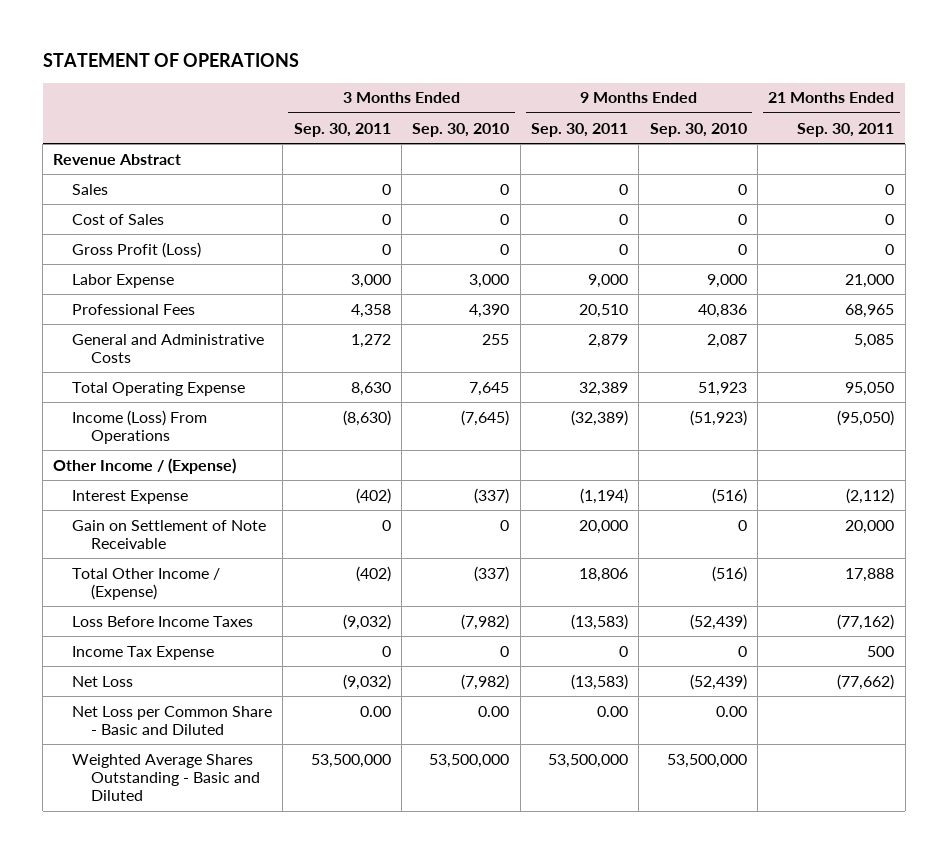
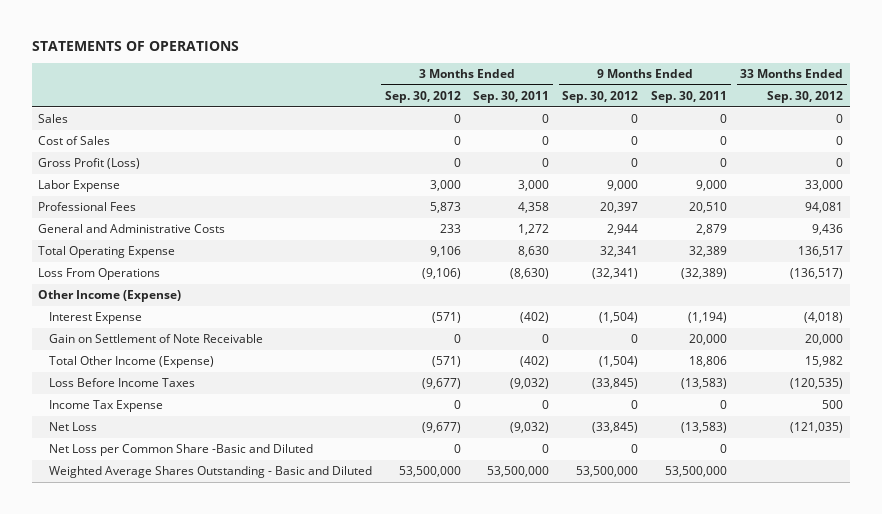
- STATEMENT OF OPERATIONS
+ STATEMENTS OF OPERATIONS
- | 3 Months Ended Sep. 30, 2011 | 3 Months Ended Sep. 30, 2010 | 9 Months Ended Sep. 30, 2011 | 9 Months Ended Sep. 30, 2010 | 21 Months Ended Sep. 30, 2011
+ | 3 Months Ended Sep. 30, 2012 | 3 Months Ended Sep. 30, 2011 | 9 Months Ended Sep. 30, 2012 | 9 Months Ended Sep. 30, 2011 | 33 Months Ended Sep. 30, 2012
- Revenue Abstract
- Income (Loss) From Operations | (8,630) | (7,645) | (32,389) | (51,923) | (95,050)
- Other Income / (Expense)
+ Loss From Operations | (9,106) | (8,630) | (32,341) | (32,389) | (136,517)
+ Other Income (Expense)
- Total Other Income / (Expense) | (402) | (337) | 18,806 | (516) | 17,888
+ Total Other Income (Expense) | (571) | (402) | (1,504) | 18,806 | 15,982
- Net Loss per Common Share - Basic and Diluted | 0.00 | 0.00 | 0.00 | 0.00 |
+ Net Loss per Common Share -Basic and Diluted | 0 | 0 | 0 | 0 |

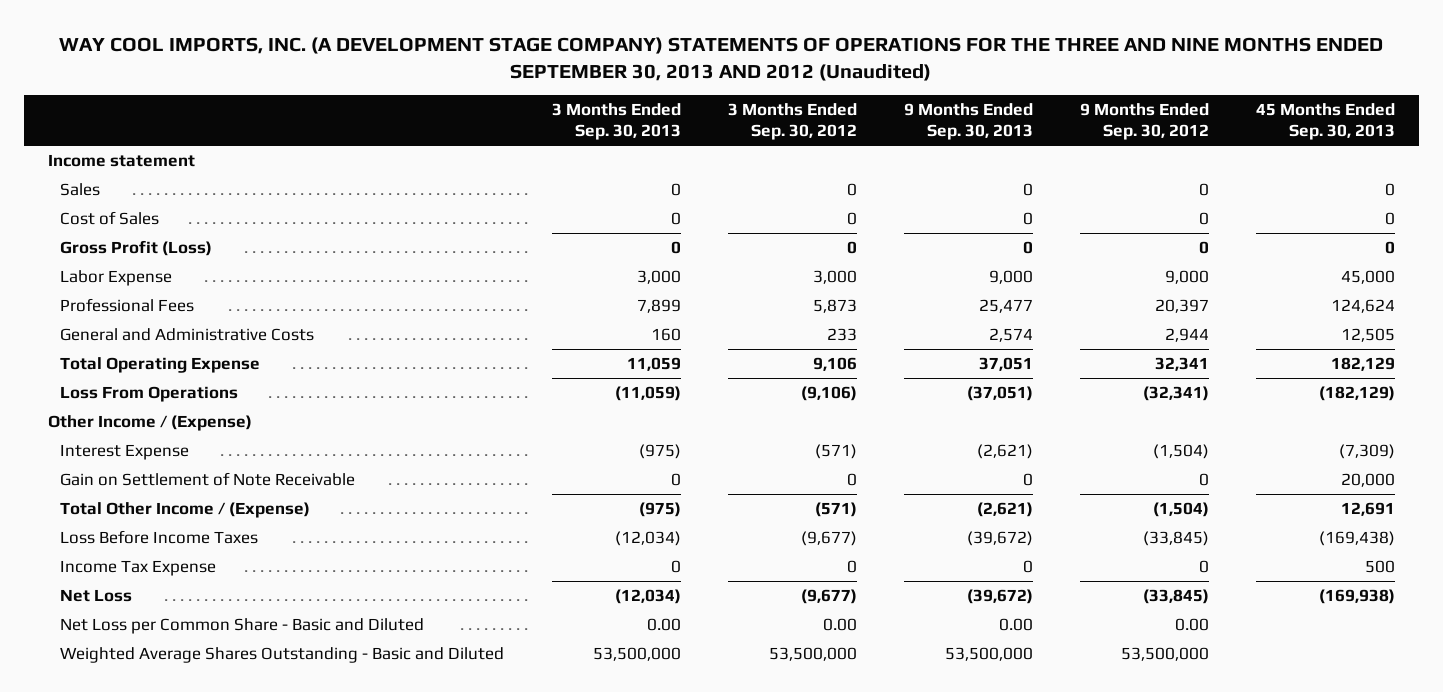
- STATEMENTS OF OPERATIONS
+ WAY COOL IMPORTS, INC. (A DEVELOPMENT STAGE COMPANY) STATEMENTS OF OPERATIONS FOR THE THREE AND NINE MONTHS ENDED SEPTEMBER 30, 2013 AND 2012 (Unaudited)
- | 3 Months Ended Sep. 30, 2012 | 3 Months Ended Sep. 30, 2011 | 9 Months Ended Sep. 30, 2012 | 9 Months Ended Sep. 30, 2011 | 33 Months Ended Sep. 30, 2012
+ | 3 Months Ended Sep. 30, 2013 | 3 Months Ended Sep. 30, 2012 | 9 Months Ended Sep. 30, 2013 | 9 Months Ended Sep. 30, 2012 | 45 Months Ended Sep. 30, 2013
+ Income statement
- Other Income (Expense)
+ Other Income / (Expense)
- Total Other Income (Expense) | (571) | (402) | (1,504) | 18,806 | 15,982
+ Total Other Income / (Expense) | (975) | (571) | (2,621) | (1,504) | 12,691
- Net Loss per Common Share -Basic and Diluted | 0 | 0 | 0 | 0 |
+ Net Loss per Common Share - Basic and Diluted | 0.00 | 0.00 | 0.00 | 0.00 |

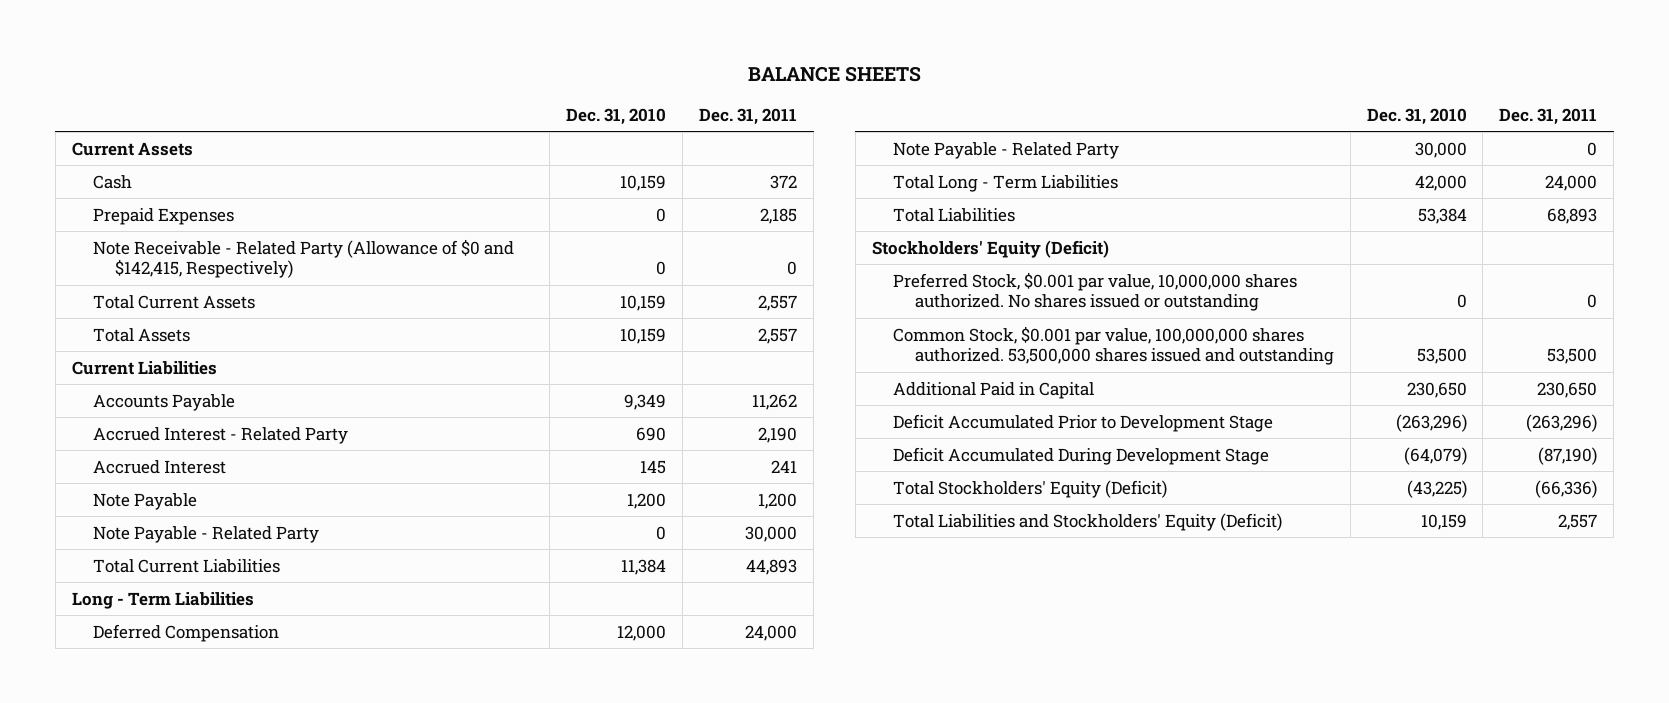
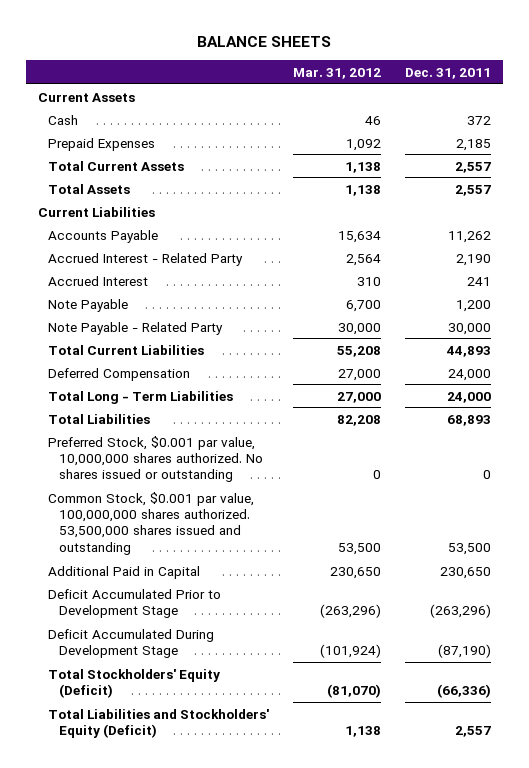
- | Dec. 31, 2010 | Dec. 31, 2011
+ | Mar. 31, 2012 | Dec. 31, 2011
- Note Receivable - Related Party (Allowance of $0 and $142,415, Respectively) | 0 | 0
- Long - Term Liabilities
- Note Payable - Related Party | 30,000 | 0
- Stockholders' Equity (Deficit)

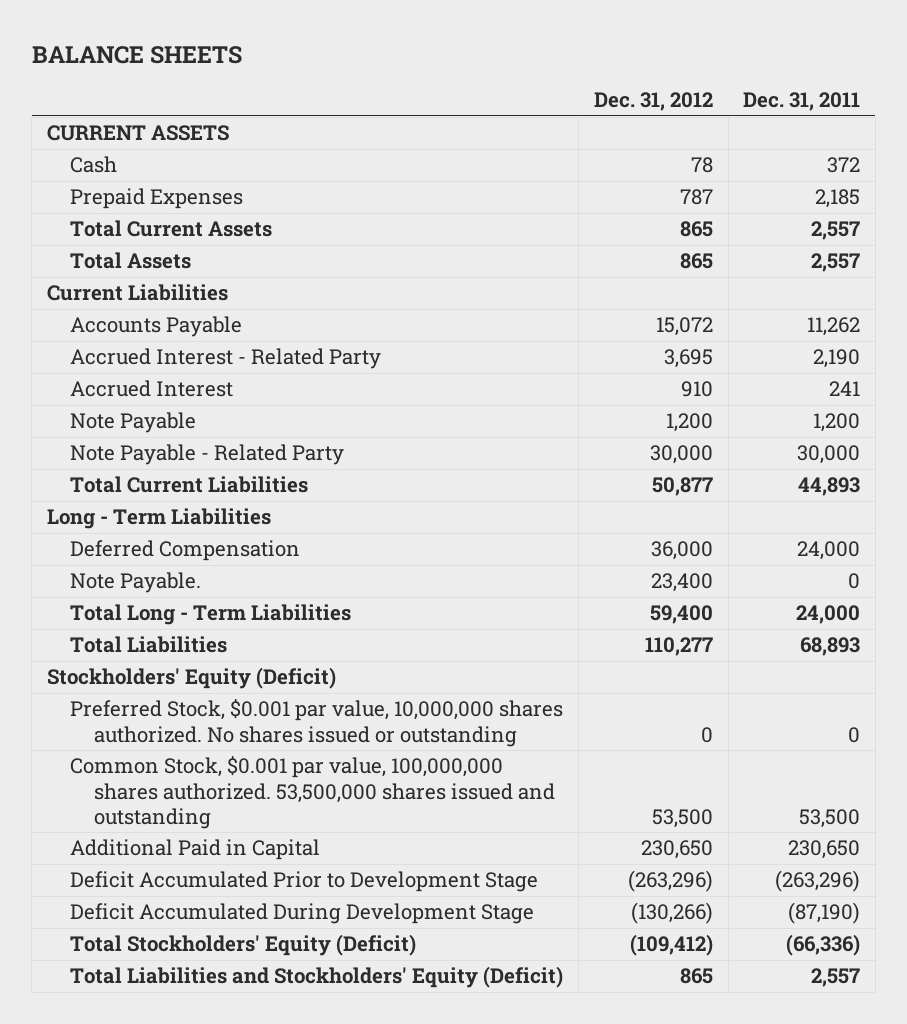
- | Mar. 31, 2012 | Dec. 31, 2011
+ | Dec. 31, 2012 | Dec. 31, 2011
- Current Assets
+ CURRENT ASSETS
+ Long - Term Liabilities
+ Note Payable. | 23,400 | 0
+ Stockholders' Equity (Deficit)

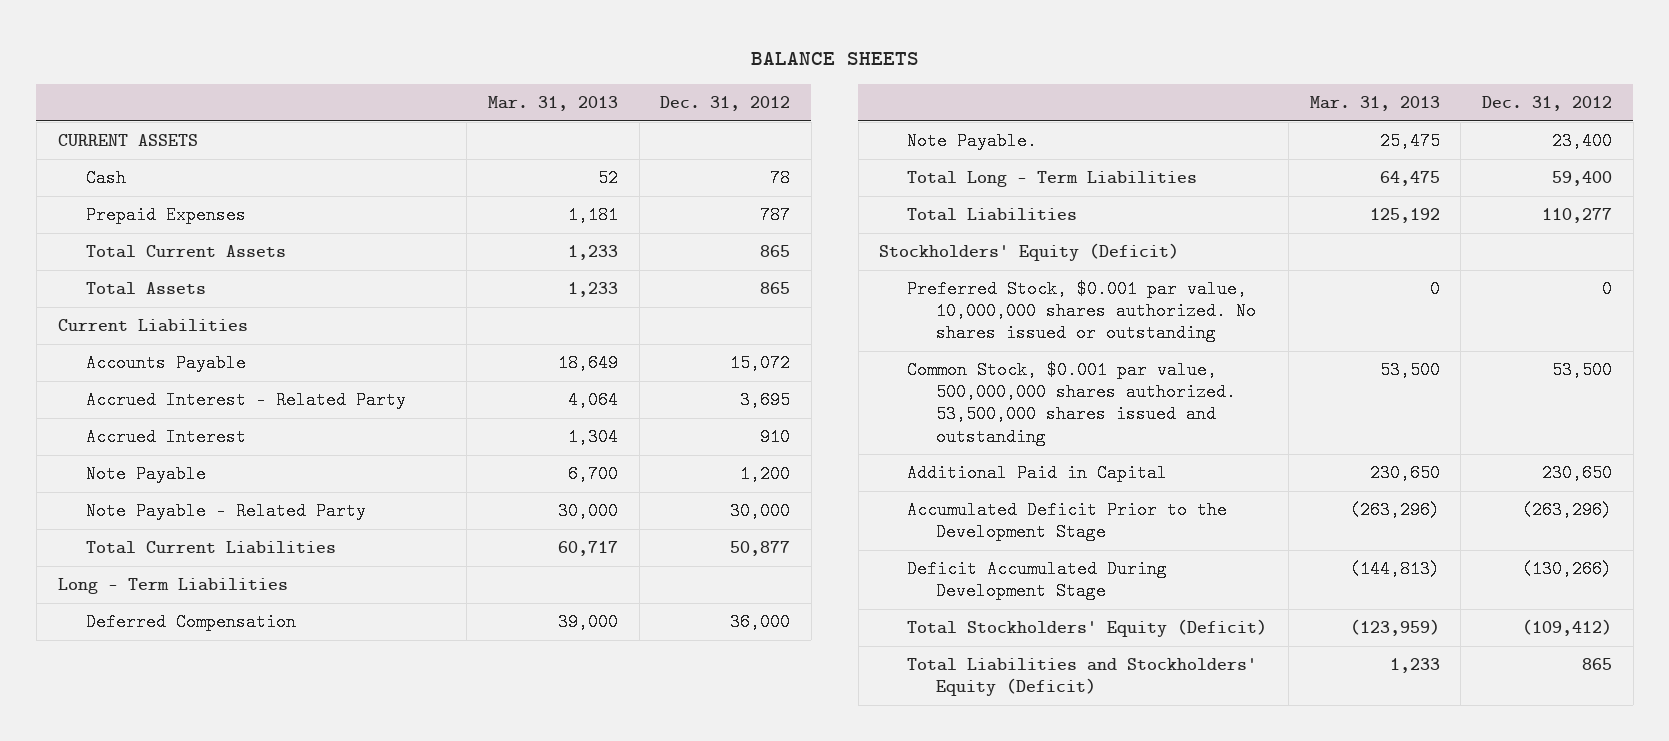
- | Dec. 31, 2012 | Dec. 31, 2011
+ | Mar. 31, 2013 | Dec. 31, 2012
- Common Stock, $0.001 par value, 100,000,000 shares authorized. 53,500,000 shares issued and outstanding | 53,500 | 53,500
+ Common Stock, $0.001 par value, 500,000,000 shares authorized. 53,500,000 shares issued and outstanding | 53,500 | 53,500
- Deficit Accumulated Prior to Development Stage | (263,296) | (263,296)
+ Accumulated Deficit Prior to the Development Stage | (263,296) | (263,296)

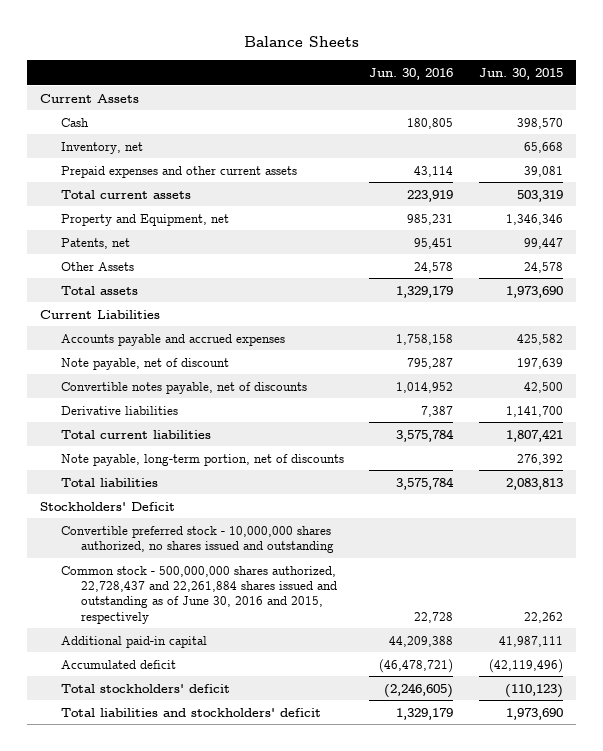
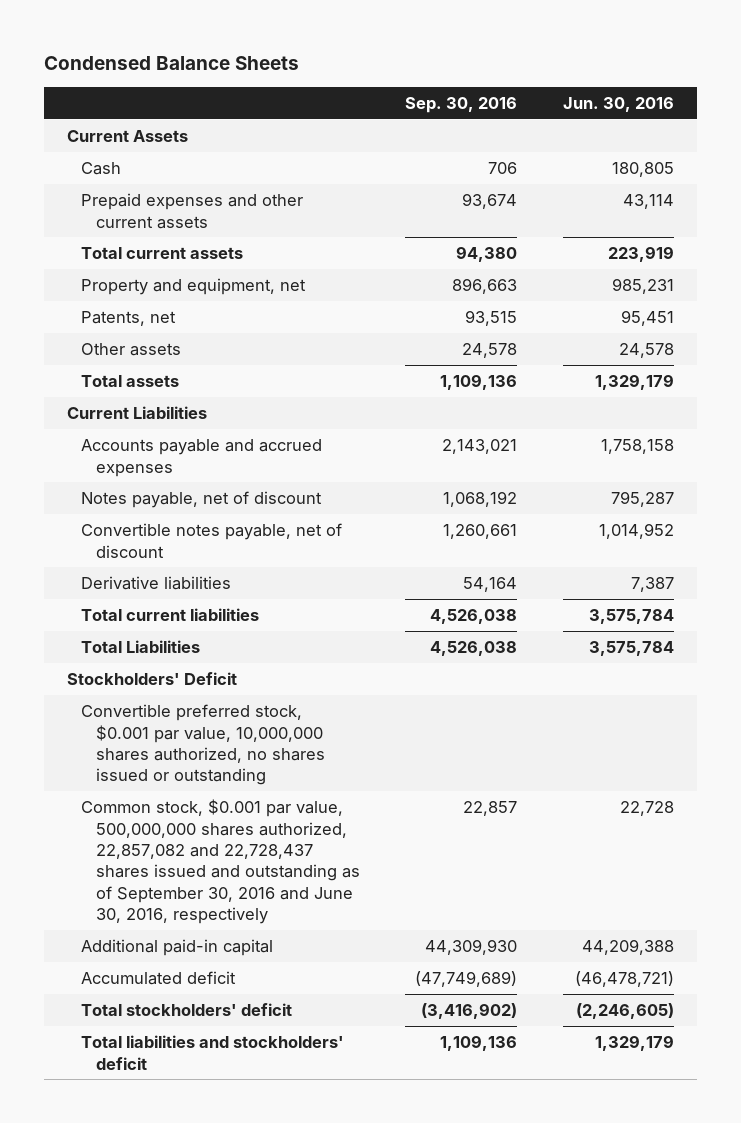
- Balance Sheets
+ Condensed Balance Sheets
- | Jun. 30, 2016 | Jun. 30, 2015
+ | Sep. 30, 2016 | Jun. 30, 2016
- Inventory, net | | 65,668
- Property and Equipment, net | 985,231 | 1,346,346
+ Property and equipment, net | 896,663 | 985,231
- Other Assets | 24,578 | 24,578
+ Other assets | 24,578 | 24,578
- Note payable, net of discount | 795,287 | 197,639
- Convertible notes payable, net of discounts | 1,014,952 | 42,500
+ Notes payable, net of discount | 1,068,192 | 795,287
+ Convertible notes payable, net of discount | 1,260,661 | 1,014,952
- Note payable, long-term portion, net of discounts | | 276,392
- Total liabilities | 3,575,784 | 2,083,813
+ Total Liabilities | 4,526,038 | 3,575,784
- Convertible preferred stock - 10,000,000 shares authorized, no shares issued and outstanding
- Common stock - 500,000,000 shares authorized, 22,728,437 and 22,261,884 shares issued and outstanding as of June 30, 2016 and 2015, respectively | 22,728 | 22,262
+ Convertible preferred stock, $0.001 par value, 10,000,000 shares authorized, no shares issued or outstanding
+ Common stock, $0.001 par value, 500,000,000 shares authorized, 22,857,082 and 22,728,437 shares issued and outstanding as of September 30, 2016 and June 30, 2016, respectively | 22,857 | 22,728

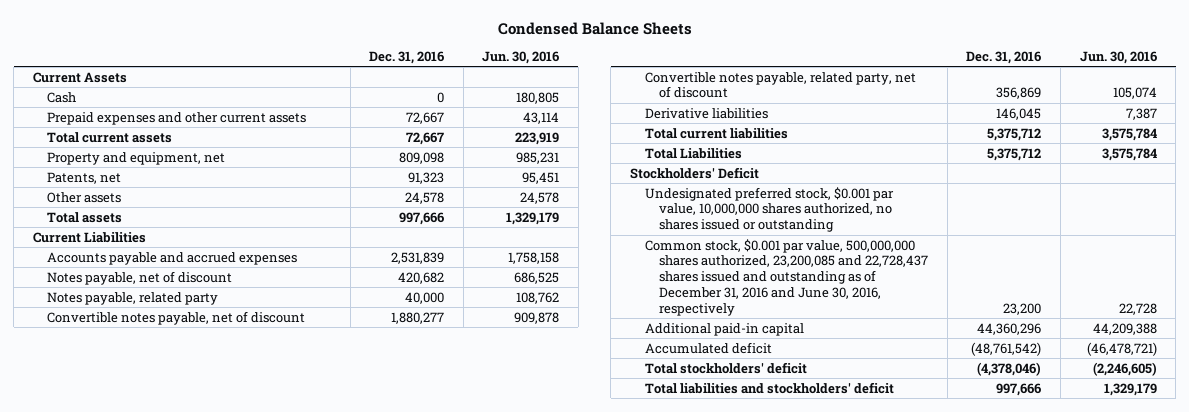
- | Sep. 30, 2016 | Jun. 30, 2016
+ | Dec. 31, 2016 | Jun. 30, 2016
- Notes payable, net of discount | 1,068,192 | 795,287
- Convertible notes payable, net of discount | 1,260,661 | 1,014,952
+ Notes payable, net of discount | 420,682 | 686,525
+ Notes payable, related party | 40,000 | 108,762
+ Convertible notes payable, net of discount | 1,880,277 | 909,878
+ Convertible notes payable, related party, net of discount | 356,869 | 105,074
- Convertible preferred stock, $0.001 par value, 10,000,000 shares authorized, no shares issued or outstanding
- Common stock, $0.001 par value, 500,000,000 shares authorized, 22,857,082 and 22,728,437 shares issued and outstanding as of September 30, 2016 and June 30, 2016, respectively | 22,857 | 22,728
+ Undesignated preferred stock, $0.001 par value, 10,000,000 shares authorized, no shares issued or outstanding
+ Common stock, $0.001 par value, 500,000,000 shares authorized, 23,200,085 and 22,728,437 shares issued and outstanding as of December 31, 2016 and June 30, 2016, respectively | 23,200 | 22,728

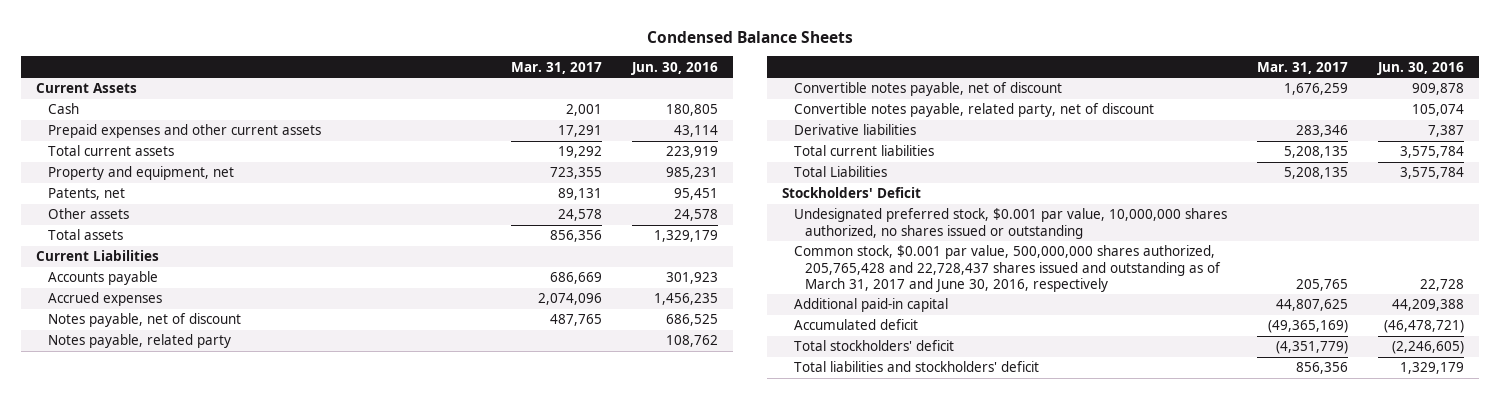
- | Dec. 31, 2016 | Jun. 30, 2016
+ | Mar. 31, 2017 | Jun. 30, 2016
- Accounts payable and accrued expenses | 2,531,839 | 1,758,158
+ Accounts payable | 686,669 | 301,923
+ Accrued expenses | 2,074,096 | 1,456,235
- Common stock, $0.001 par value, 500,000,000 shares authorized, 23,200,085 and 22,728,437 shares issued and outstanding as of December 31, 2016 and June 30, 2016, respectively | 23,200 | 22,728
+ Common stock, $0.001 par value, 500,000,000 shares authorized, 205,765,428 and 22,728,437 shares issued and outstanding as of March 31, 2017 and June 30, 2016, respectively | 205,765 | 22,728

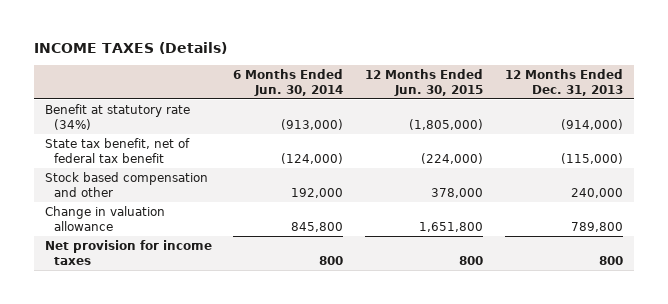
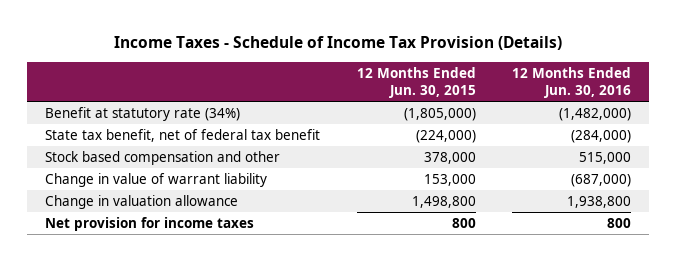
- INCOME TAXES (Details)
+ Income Taxes - Schedule of Income Tax Provision (Details)
- | 6 Months Ended Jun. 30, 2014 | 12 Months Ended Jun. 30, 2015 | 12 Months Ended Dec. 31, 2013
+ | 12 Months Ended Jun. 30, 2015 | 12 Months Ended Jun. 30, 2016
- Change in valuation allowance | 845,800 | 1,651,800 | 789,800
+ Change in value of warrant liability | 153,000 | (687,000)
+ Change in valuation allowance | 1,498,800 | 1,938,800

